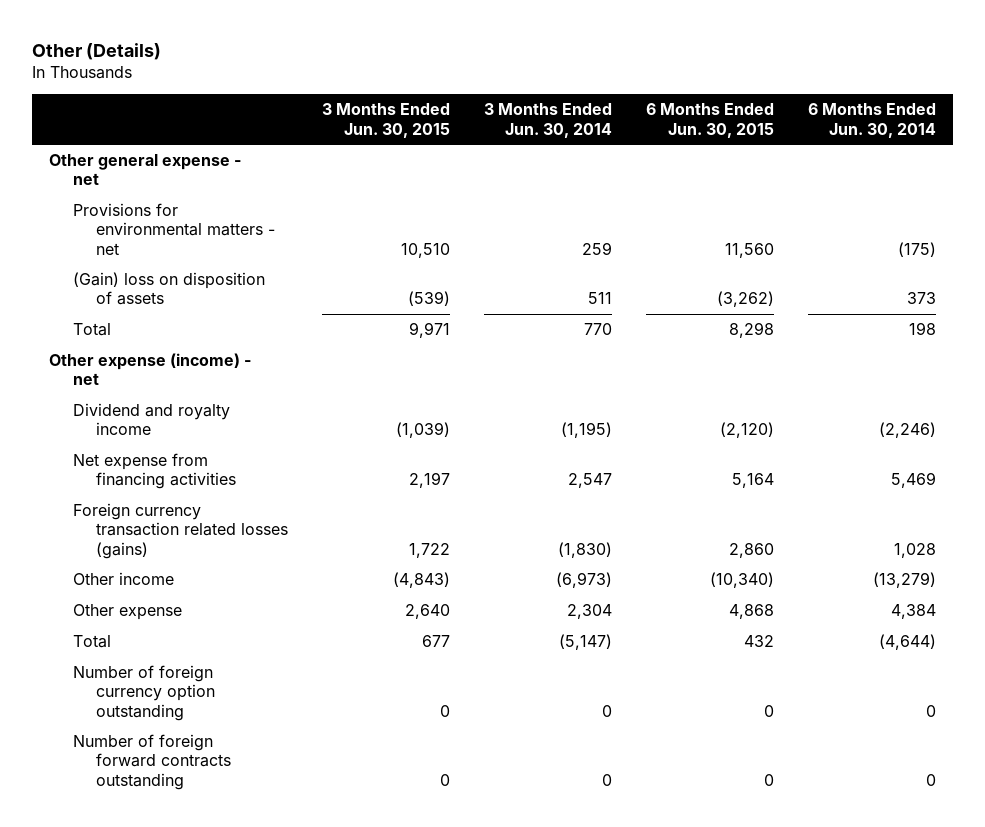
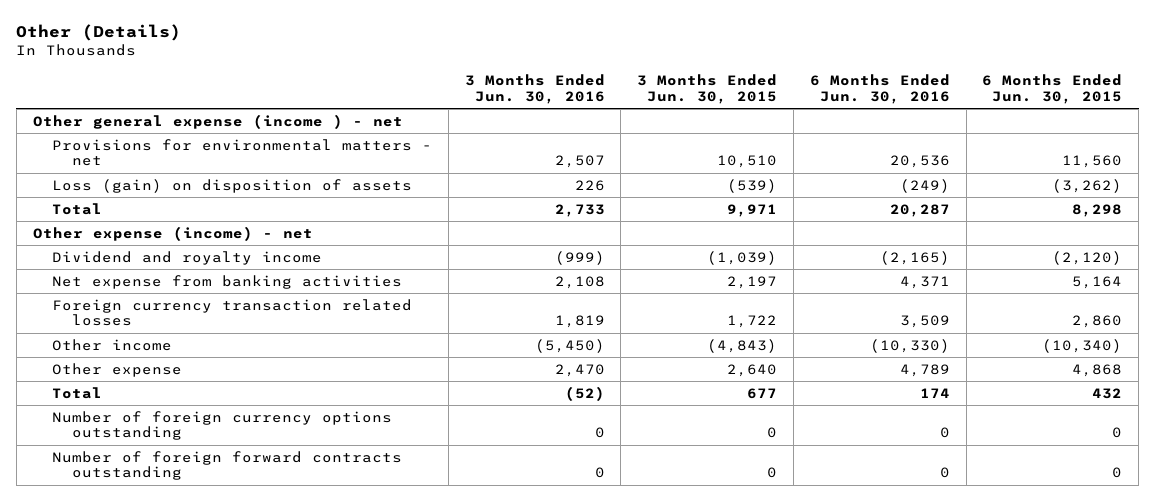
- | 3 Months Ended Jun. 30, 2015 | 3 Months Ended Jun. 30, 2014 | 6 Months Ended Jun. 30, 2015 | 6 Months Ended Jun. 30, 2014
+ | 3 Months Ended Jun. 30, 2016 | 3 Months Ended Jun. 30, 2015 | 6 Months Ended Jun. 30, 2016 | 6 Months Ended Jun. 30, 2015
- Other general expense - net
+ Other general expense (income ) - net
- (Gain) loss on disposition of assets | (539) | 511 | (3,262) | 373
+ Loss (gain) on disposition of assets | 226 | (539) | (249) | (3,262)
- Net expense from financing activities | 2,197 | 2,547 | 5,164 | 5,469
- Foreign currency transaction related losses (gains) | 1,722 | (1,830) | 2,860 | 1,028
+ Net expense from banking activities | 2,108 | 2,197 | 4,371 | 5,164
+ Foreign currency transaction related losses | 1,819 | 1,722 | 3,509 | 2,860
- Number of foreign currency option outstanding | 0 | 0 | 0 | 0
+ Number of foreign currency options outstanding | 0 | 0 | 0 | 0

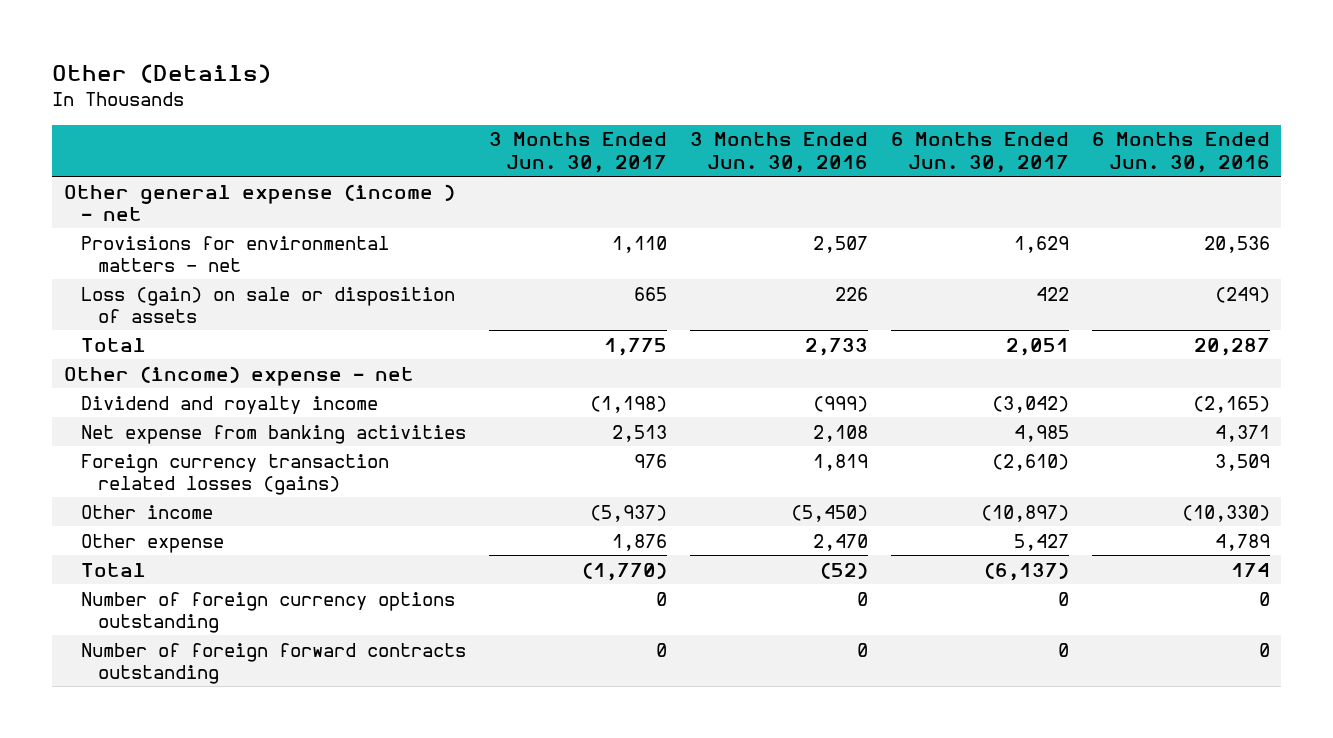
- | 3 Months Ended Jun. 30, 2016 | 3 Months Ended Jun. 30, 2015 | 6 Months Ended Jun. 30, 2016 | 6 Months Ended Jun. 30, 2015
+ | 3 Months Ended Jun. 30, 2017 | 3 Months Ended Jun. 30, 2016 | 6 Months Ended Jun. 30, 2017 | 6 Months Ended Jun. 30, 2016
- Loss (gain) on disposition of assets | 226 | (539) | (249) | (3,262)
+ Loss (gain) on sale or disposition of assets | 665 | 226 | 422 | (249)
- Other expense (income) - net
+ Other (income) expense - net
- Foreign currency transaction related losses | 1,819 | 1,722 | 3,509 | 2,860
+ Foreign currency transaction related losses (gains) | 976 | 1,819 | (2,610) | 3,509

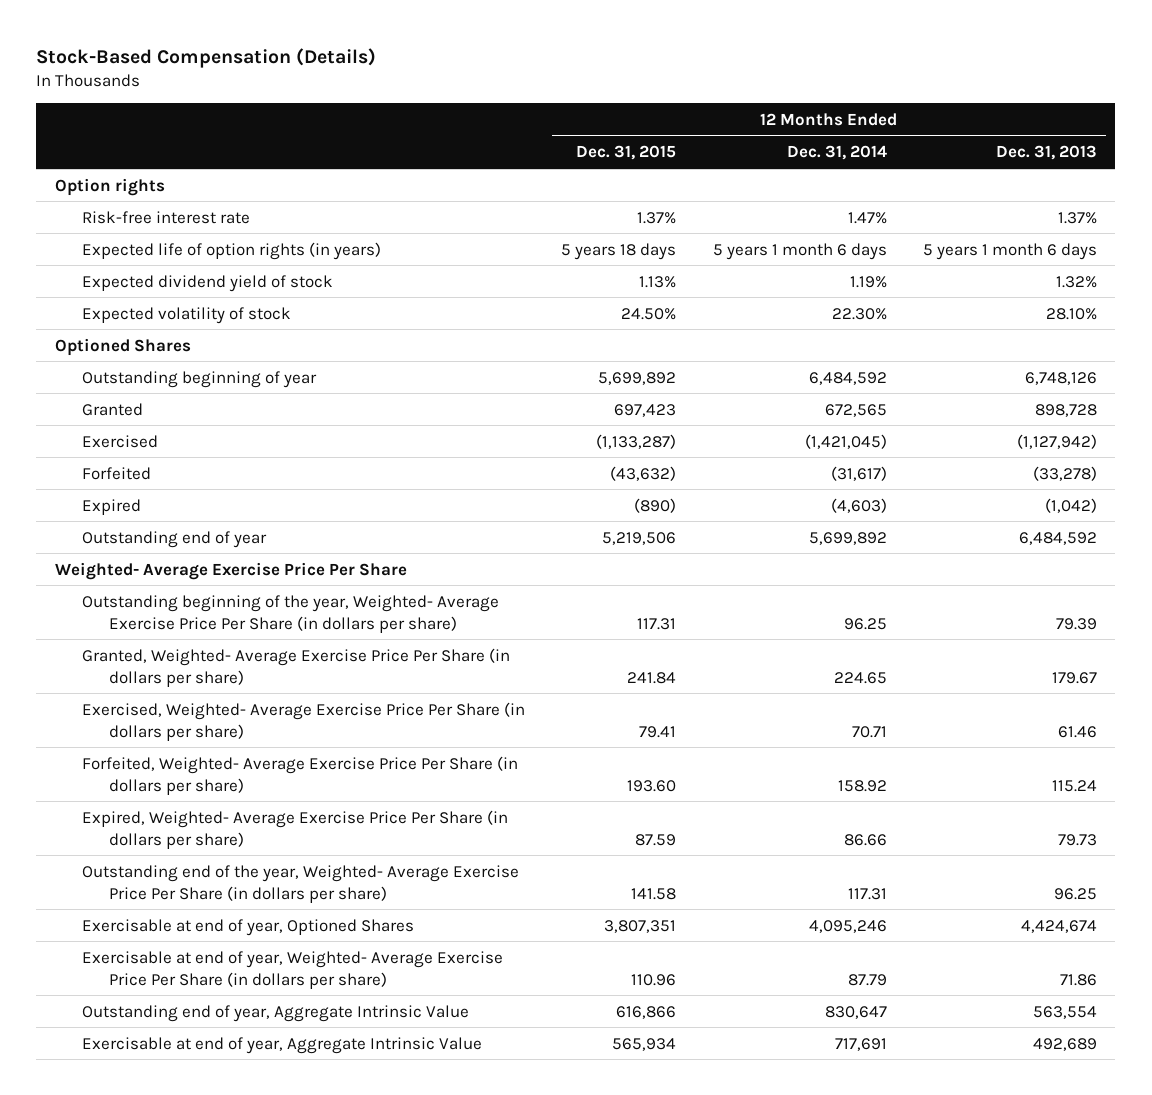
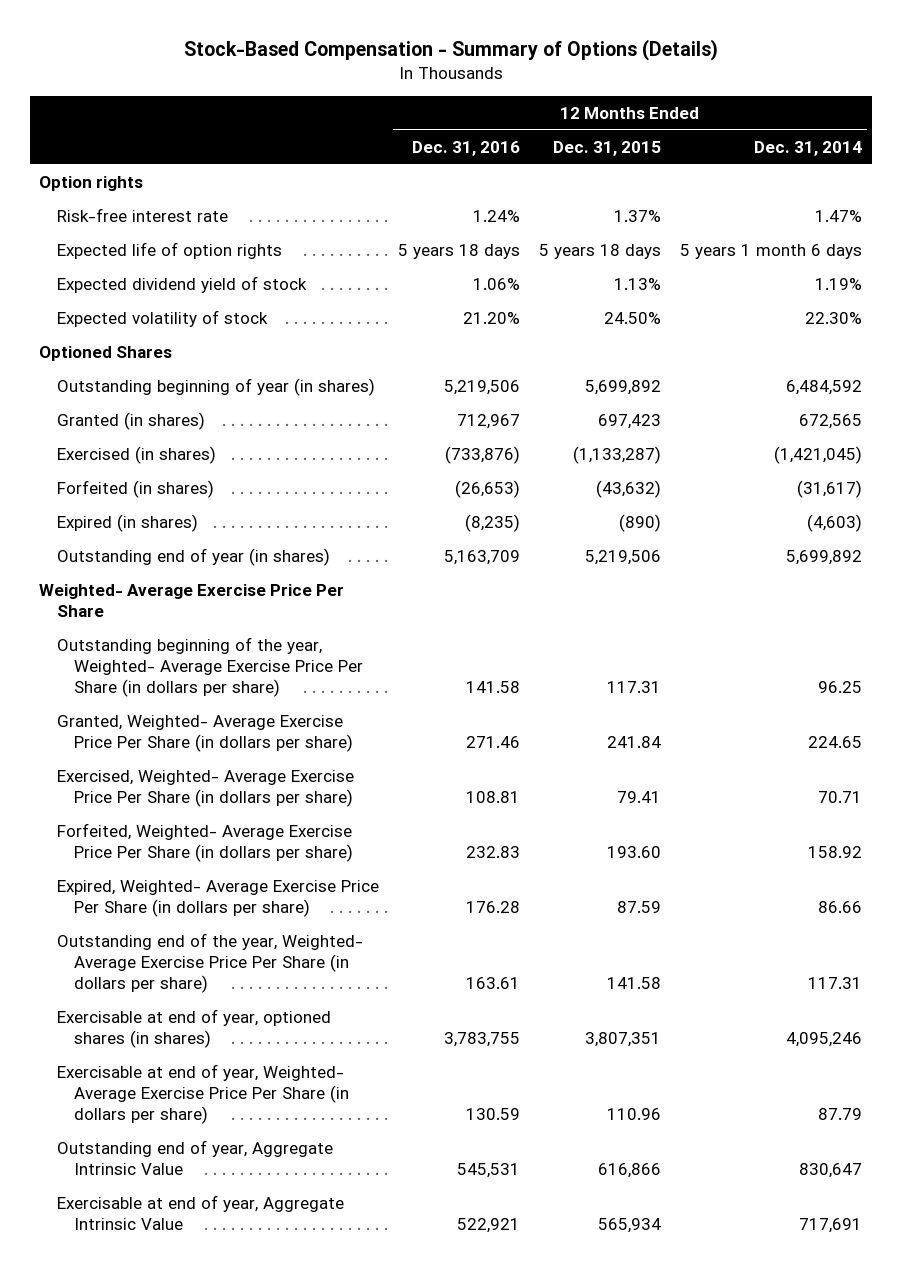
- Stock-Based Compensation (Details)
+ Stock-Based Compensation - Summary of Options (Details)
- | 12 Months Ended Dec. 31, 2015 | 12 Months Ended Dec. 31, 2014 | 12 Months Ended Dec. 31, 2013
+ | 12 Months Ended Dec. 31, 2016 | 12 Months Ended Dec. 31, 2015 | 12 Months Ended Dec. 31, 2014
- Expected life of option rights (in years) | 5 years 18 days | 5 years 1 month 6 days | 5 years 1 month 6 days
+ Expected life of option rights | 5 years 18 days | 5 years 18 days | 5 years 1 month 6 days
- Outstanding beginning of year | 5,699,892 | 6,484,592 | 6,748,126
- Granted | 697,423 | 672,565 | 898,728
- Exercised | (1,133,287) | (1,421,045) | (1,127,942)
- Forfeited | (43,632) | (31,617) | (33,278)
- Expired | (890) | (4,603) | (1,042)
- Outstanding end of year | 5,219,506 | 5,699,892 | 6,484,592
+ Outstanding beginning of year (in shares) | 5,219,506 | 5,699,892 | 6,484,592
+ Granted (in shares) | 712,967 | 697,423 | 672,565
+ Exercised (in shares) | (733,876) | (1,133,287) | (1,421,045)
+ Forfeited (in shares) | (26,653) | (43,632) | (31,617)
+ Expired (in shares) | (8,235) | (890) | (4,603)
+ Outstanding end of year (in shares) | 5,163,709 | 5,219,506 | 5,699,892
- Exercisable at end of year, Optioned Shares | 3,807,351 | 4,095,246 | 4,424,674
+ Exercisable at end of year, optioned shares (in shares) | 3,783,755 | 3,807,351 | 4,095,246

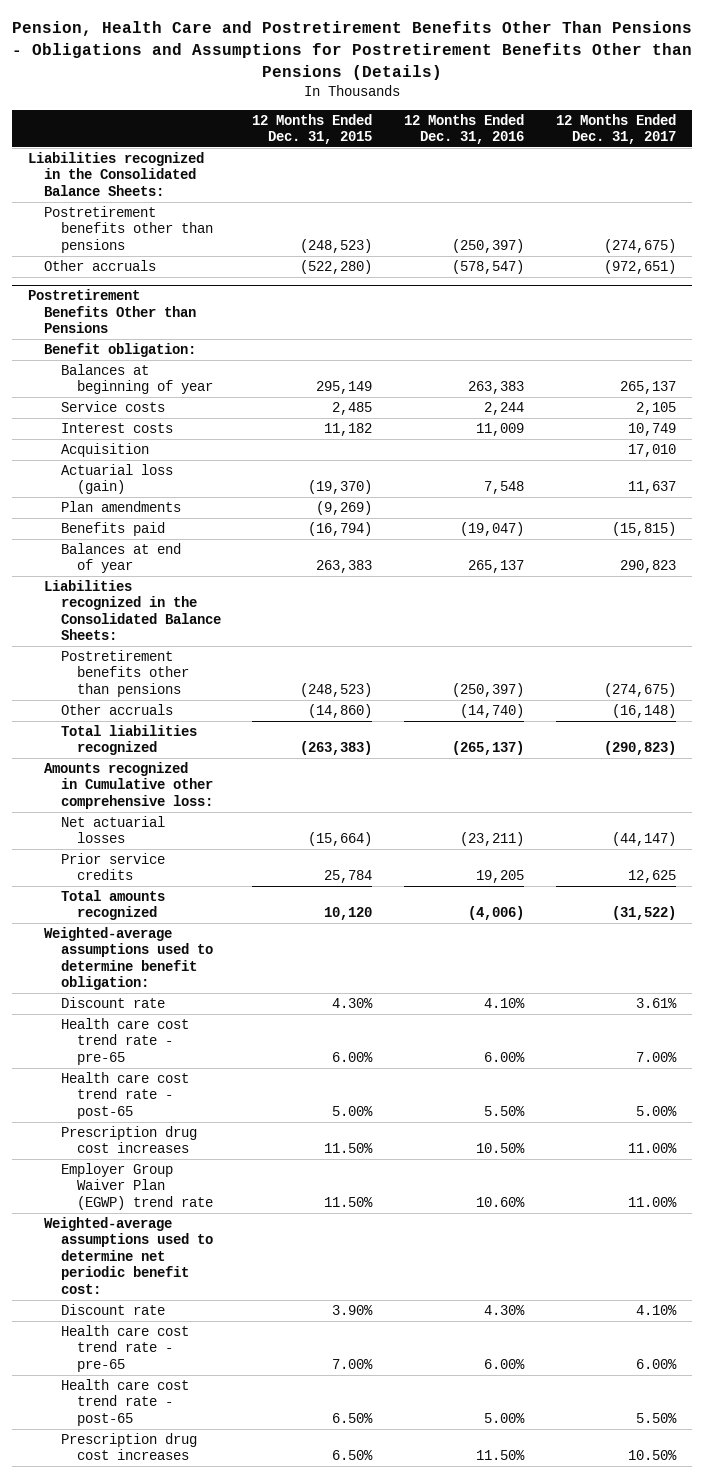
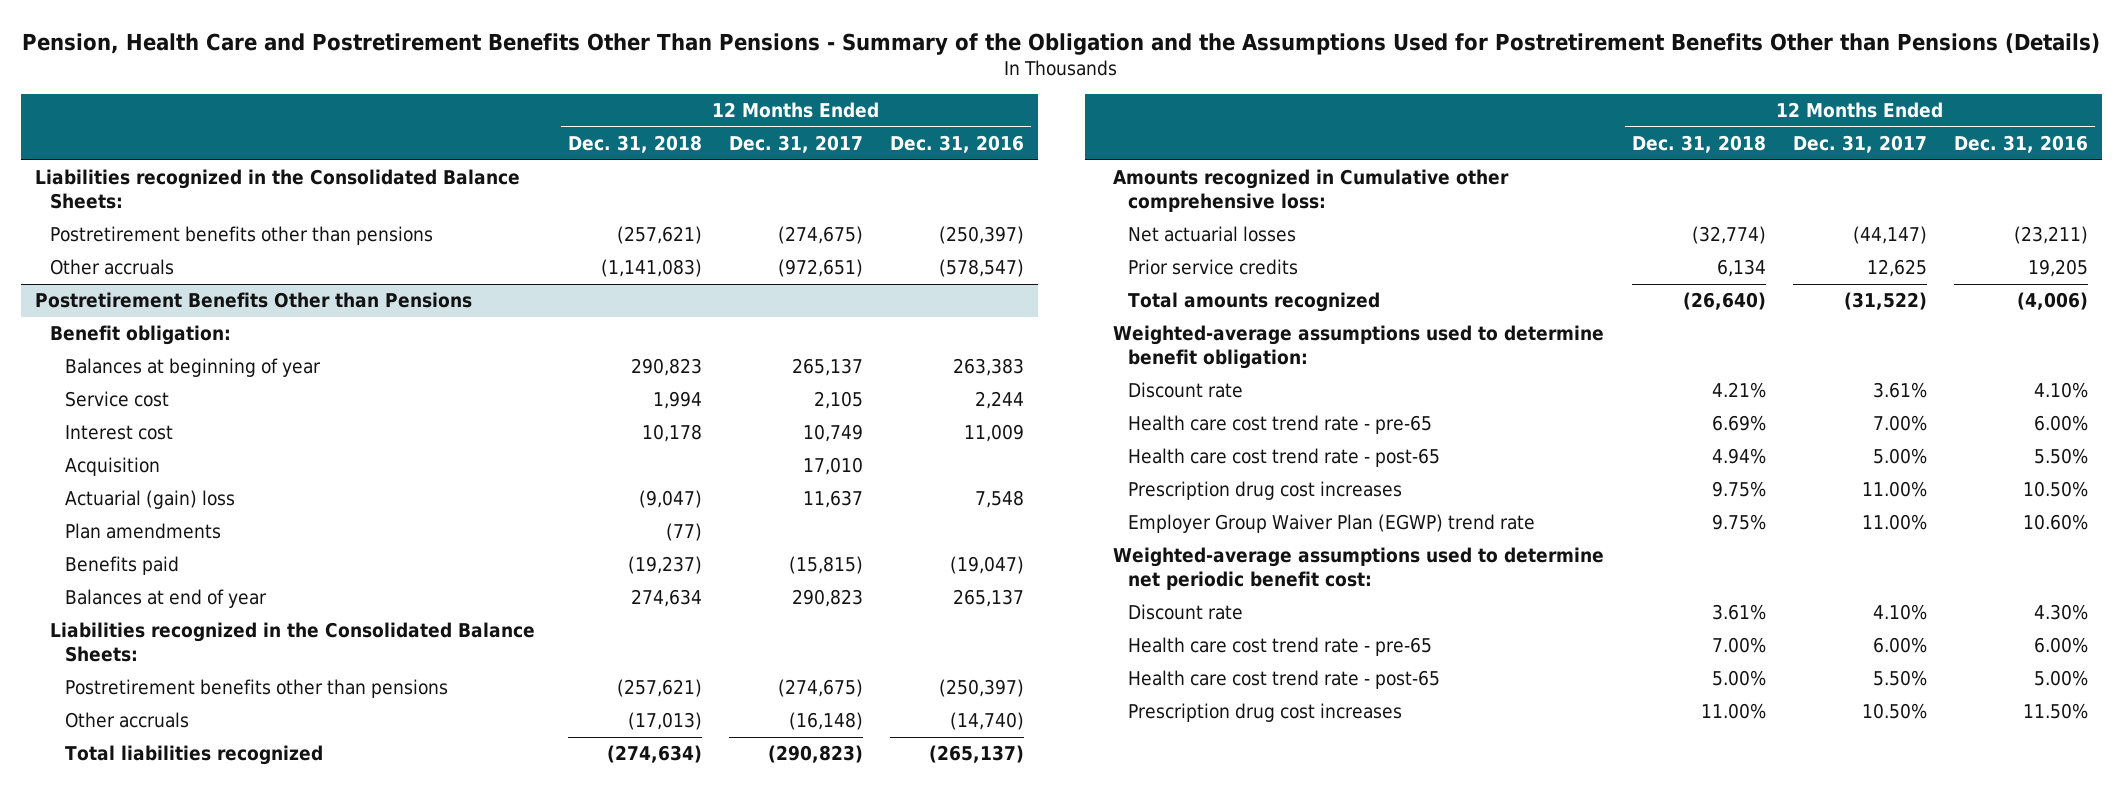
- Pension, Health Care and Postretirement Benefits Other Than Pensions - Obligations and Assumptions for Postretirement Benefits Other than Pensions (Details)
+ Pension, Health Care and Postretirement Benefits Other Than Pensions - Summary of the Obligation and the Assumptions Used for Postretirement Benefits Other than Pensions (Details)
- | 12 Months Ended Dec. 31, 2015 | 12 Months Ended Dec. 31, 2016 | 12 Months Ended Dec. 31, 2017
+ | 12 Months Ended Dec. 31, 2018 | 12 Months Ended Dec. 31, 2017 | 12 Months Ended Dec. 31, 2016
@ Postretirement Benefits Other than Pensions
- Service costs | 2,485 | 2,244 | 2,105
- Interest costs | 11,182 | 11,009 | 10,749
+ Service cost | 1,994 | 2,105 | 2,244
+ Interest cost | 10,178 | 10,749 | 11,009
- Actuarial loss (gain) | (19,370) | 7,548 | 11,637
+ Actuarial (gain) loss | (9,047) | 11,637 | 7,548

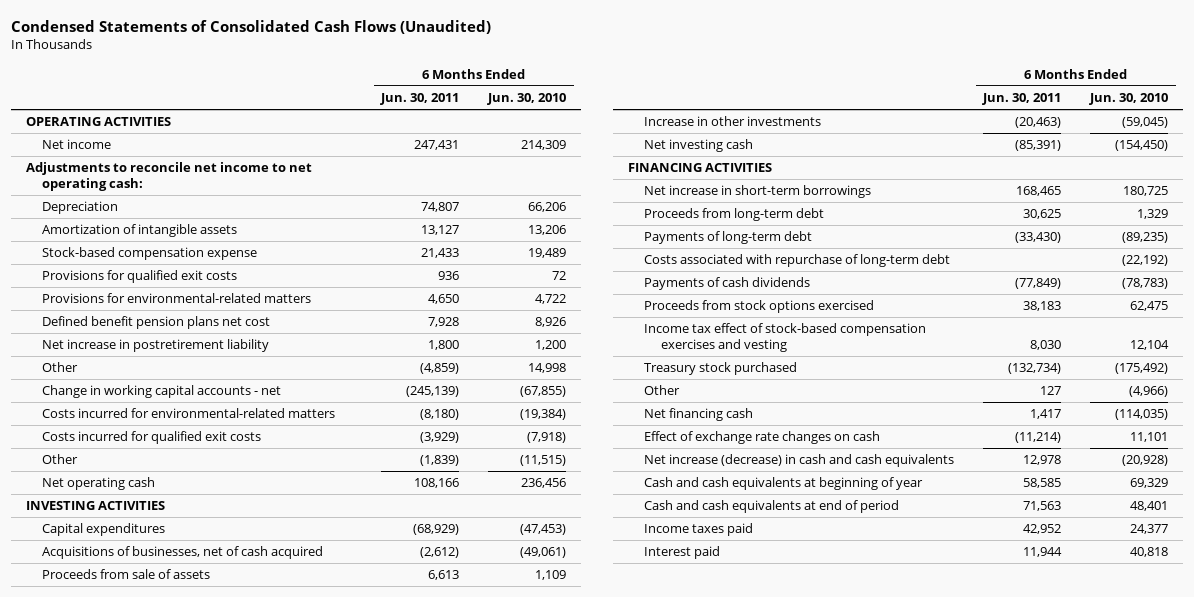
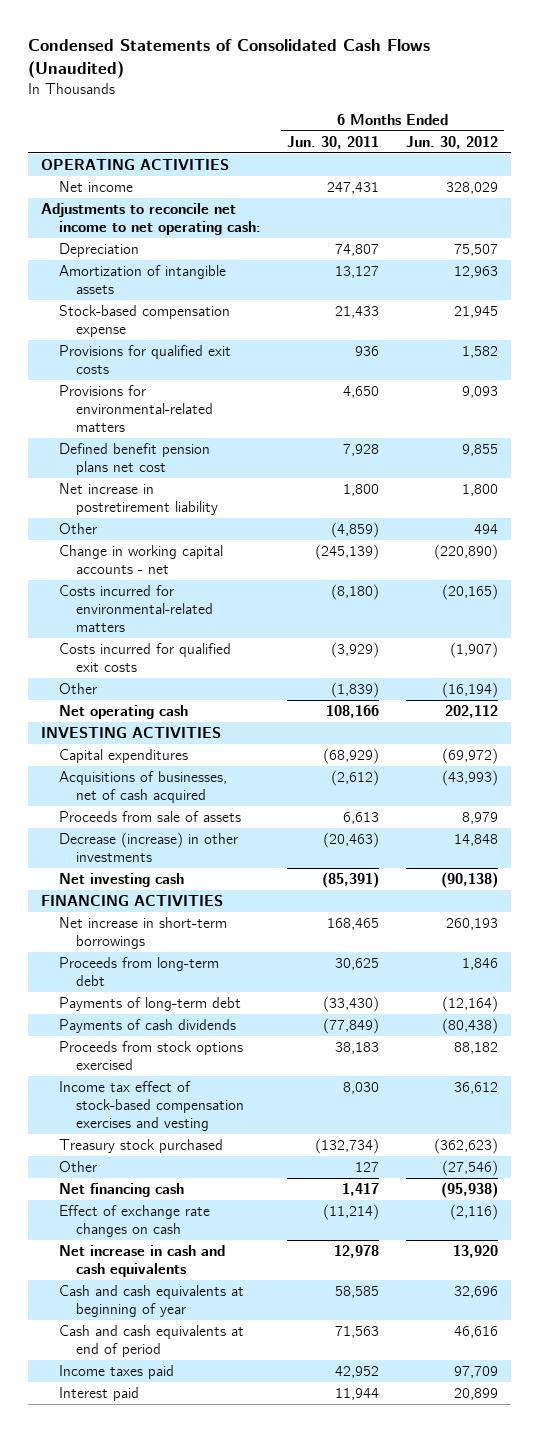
- | 6 Months Ended Jun. 30, 2011 | 6 Months Ended Jun. 30, 2010
+ | 6 Months Ended Jun. 30, 2011 | 6 Months Ended Jun. 30, 2012
- Increase in other investments | (20,463) | (59,045)
+ Decrease (increase) in other investments | (20,463) | 14,848
- Costs associated with repurchase of long-term debt | | (22,192)
- Net increase (decrease) in cash and cash equivalents | 12,978 | (20,928)
+ Net increase in cash and cash equivalents | 12,978 | 13,920

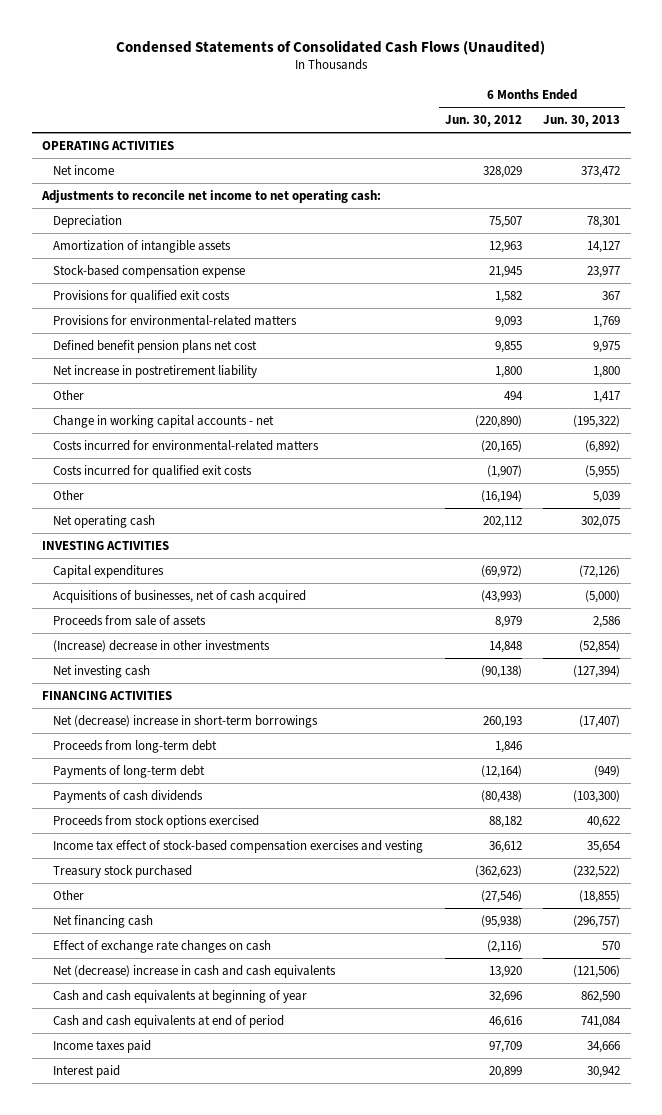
- | 6 Months Ended Jun. 30, 2011 | 6 Months Ended Jun. 30, 2012
+ | 6 Months Ended Jun. 30, 2012 | 6 Months Ended Jun. 30, 2013
- Decrease (increase) in other investments | (20,463) | 14,848
+ (Increase) decrease in other investments | 14,848 | (52,854)
- Net increase in short-term borrowings | 168,465 | 260,193
+ Net (decrease) increase in short-term borrowings | 260,193 | (17,407)
- Net increase in cash and cash equivalents | 12,978 | 13,920
+ Net (decrease) increase in cash and cash equivalents | 13,920 | (121,506)

